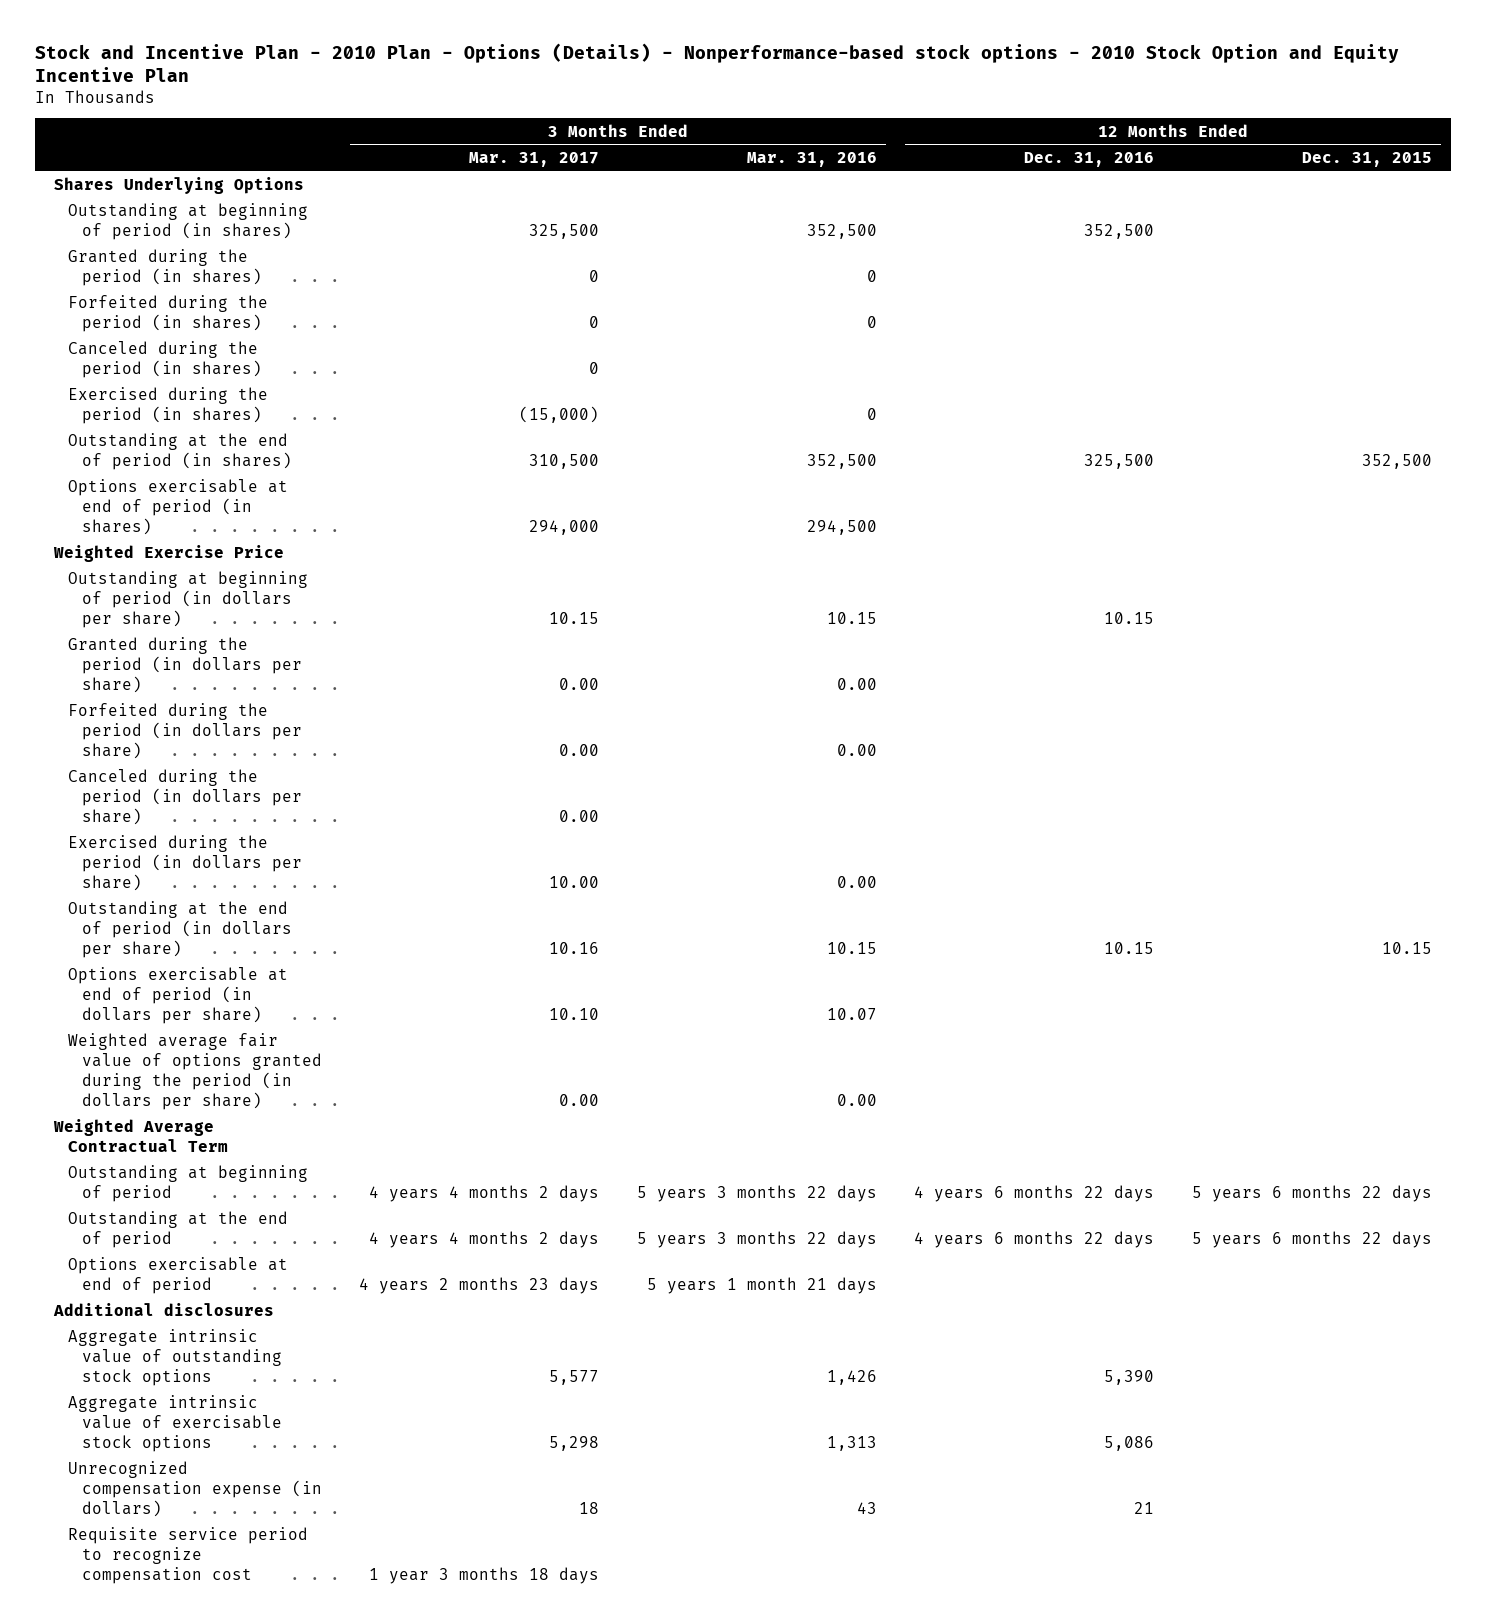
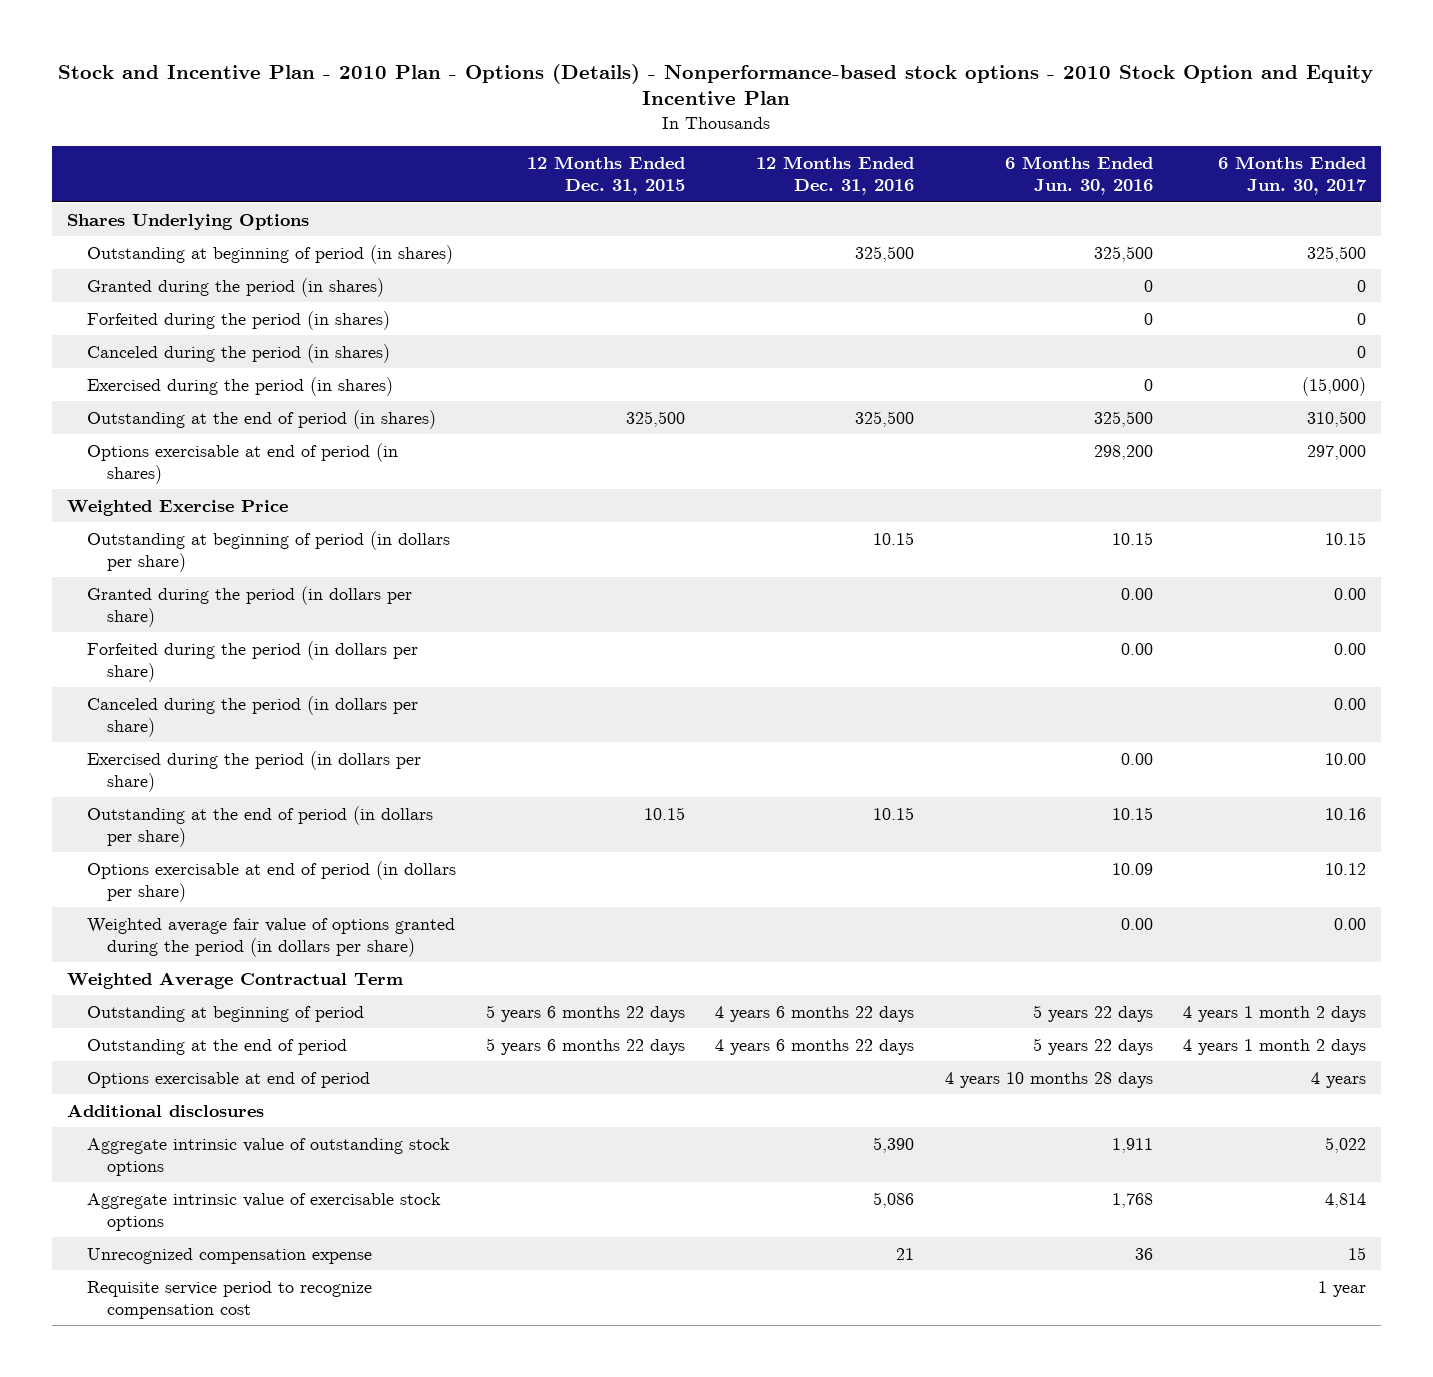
- | 3 Months Ended Mar. 31, 2017 | 3 Months Ended Mar. 31, 2016 | 12 Months Ended Dec. 31, 2016 | 12 Months Ended Dec. 31, 2015
+ | 12 Months Ended Dec. 31, 2015 | 12 Months Ended Dec. 31, 2016 | 6 Months Ended Jun. 30, 2016 | 6 Months Ended Jun. 30, 2017
- Outstanding at beginning of period (in shares) | 325,500 | 352,500 | 352,500 |
+ Outstanding at beginning of period (in shares) | | 325,500 | 325,500 | 325,500
- Outstanding at the end of period (in shares) | 310,500 | 352,500 | 325,500 | 352,500
+ Outstanding at the end of period (in shares) | 325,500 | 325,500 | 325,500 | 310,500
- Unrecognized compensation expense (in dollars) | 18 | 43 | 21 |
+ Unrecognized compensation expense | | 21 | 36 | 15

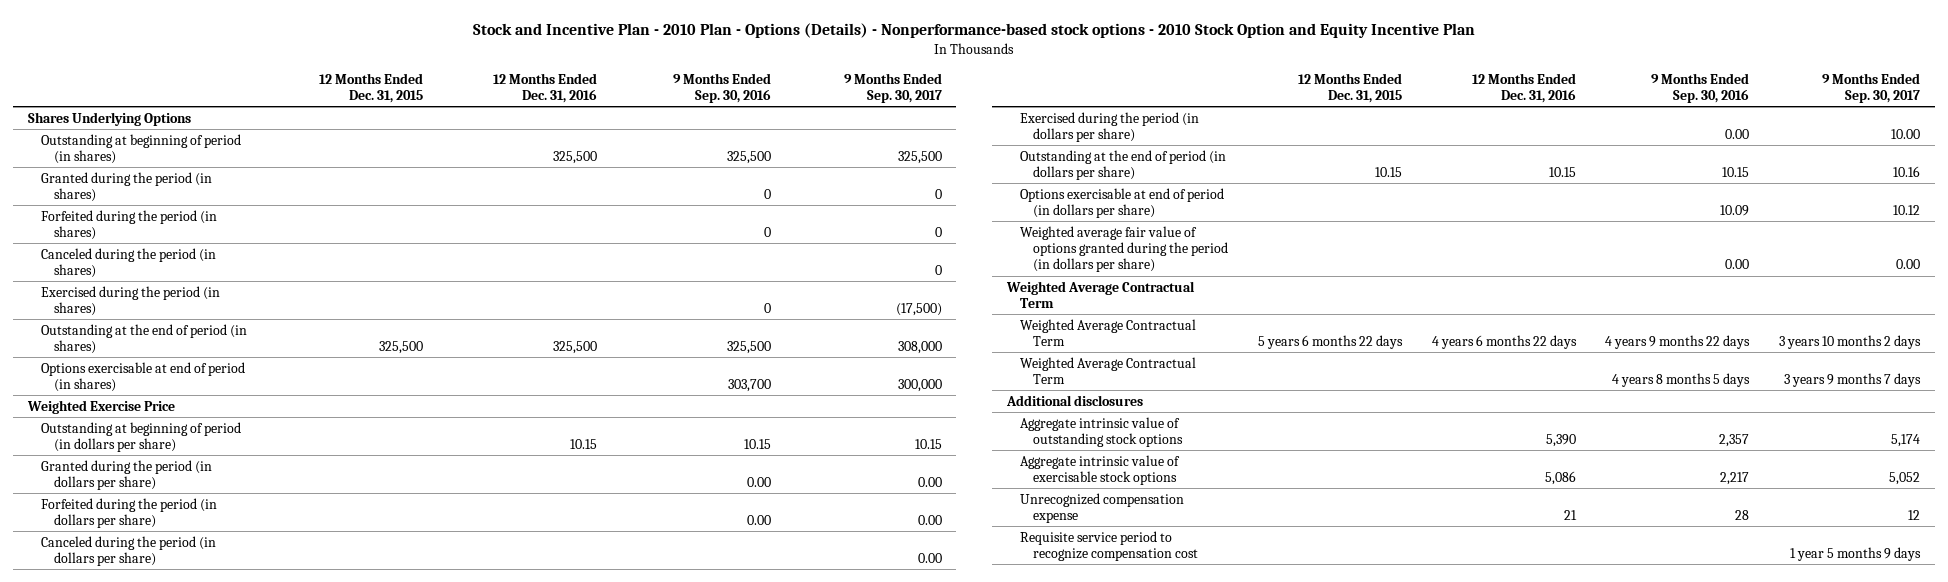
- | 12 Months Ended Dec. 31, 2015 | 12 Months Ended Dec. 31, 2016 | 6 Months Ended Jun. 30, 2016 | 6 Months Ended Jun. 30, 2017
+ | 12 Months Ended Dec. 31, 2015 | 12 Months Ended Dec. 31, 2016 | 9 Months Ended Sep. 30, 2016 | 9 Months Ended Sep. 30, 2017
- Outstanding at beginning of period | 5 years 6 months 22 days | 4 years 6 months 22 days | 5 years 22 days | 4 years 1 month 2 days
- Outstanding at the end of period | 5 years 6 months 22 days | 4 years 6 months 22 days | 5 years 22 days | 4 years 1 month 2 days
- Options exercisable at end of period | | | 4 years 10 months 28 days | 4 years
+ Weighted Average Contractual Term | 5 years 6 months 22 days | 4 years 6 months 22 days | 4 years 9 months 22 days | 3 years 10 months 2 days
+ Weighted Average Contractual Term | | | 4 years 8 months 5 days | 3 years 9 months 7 days

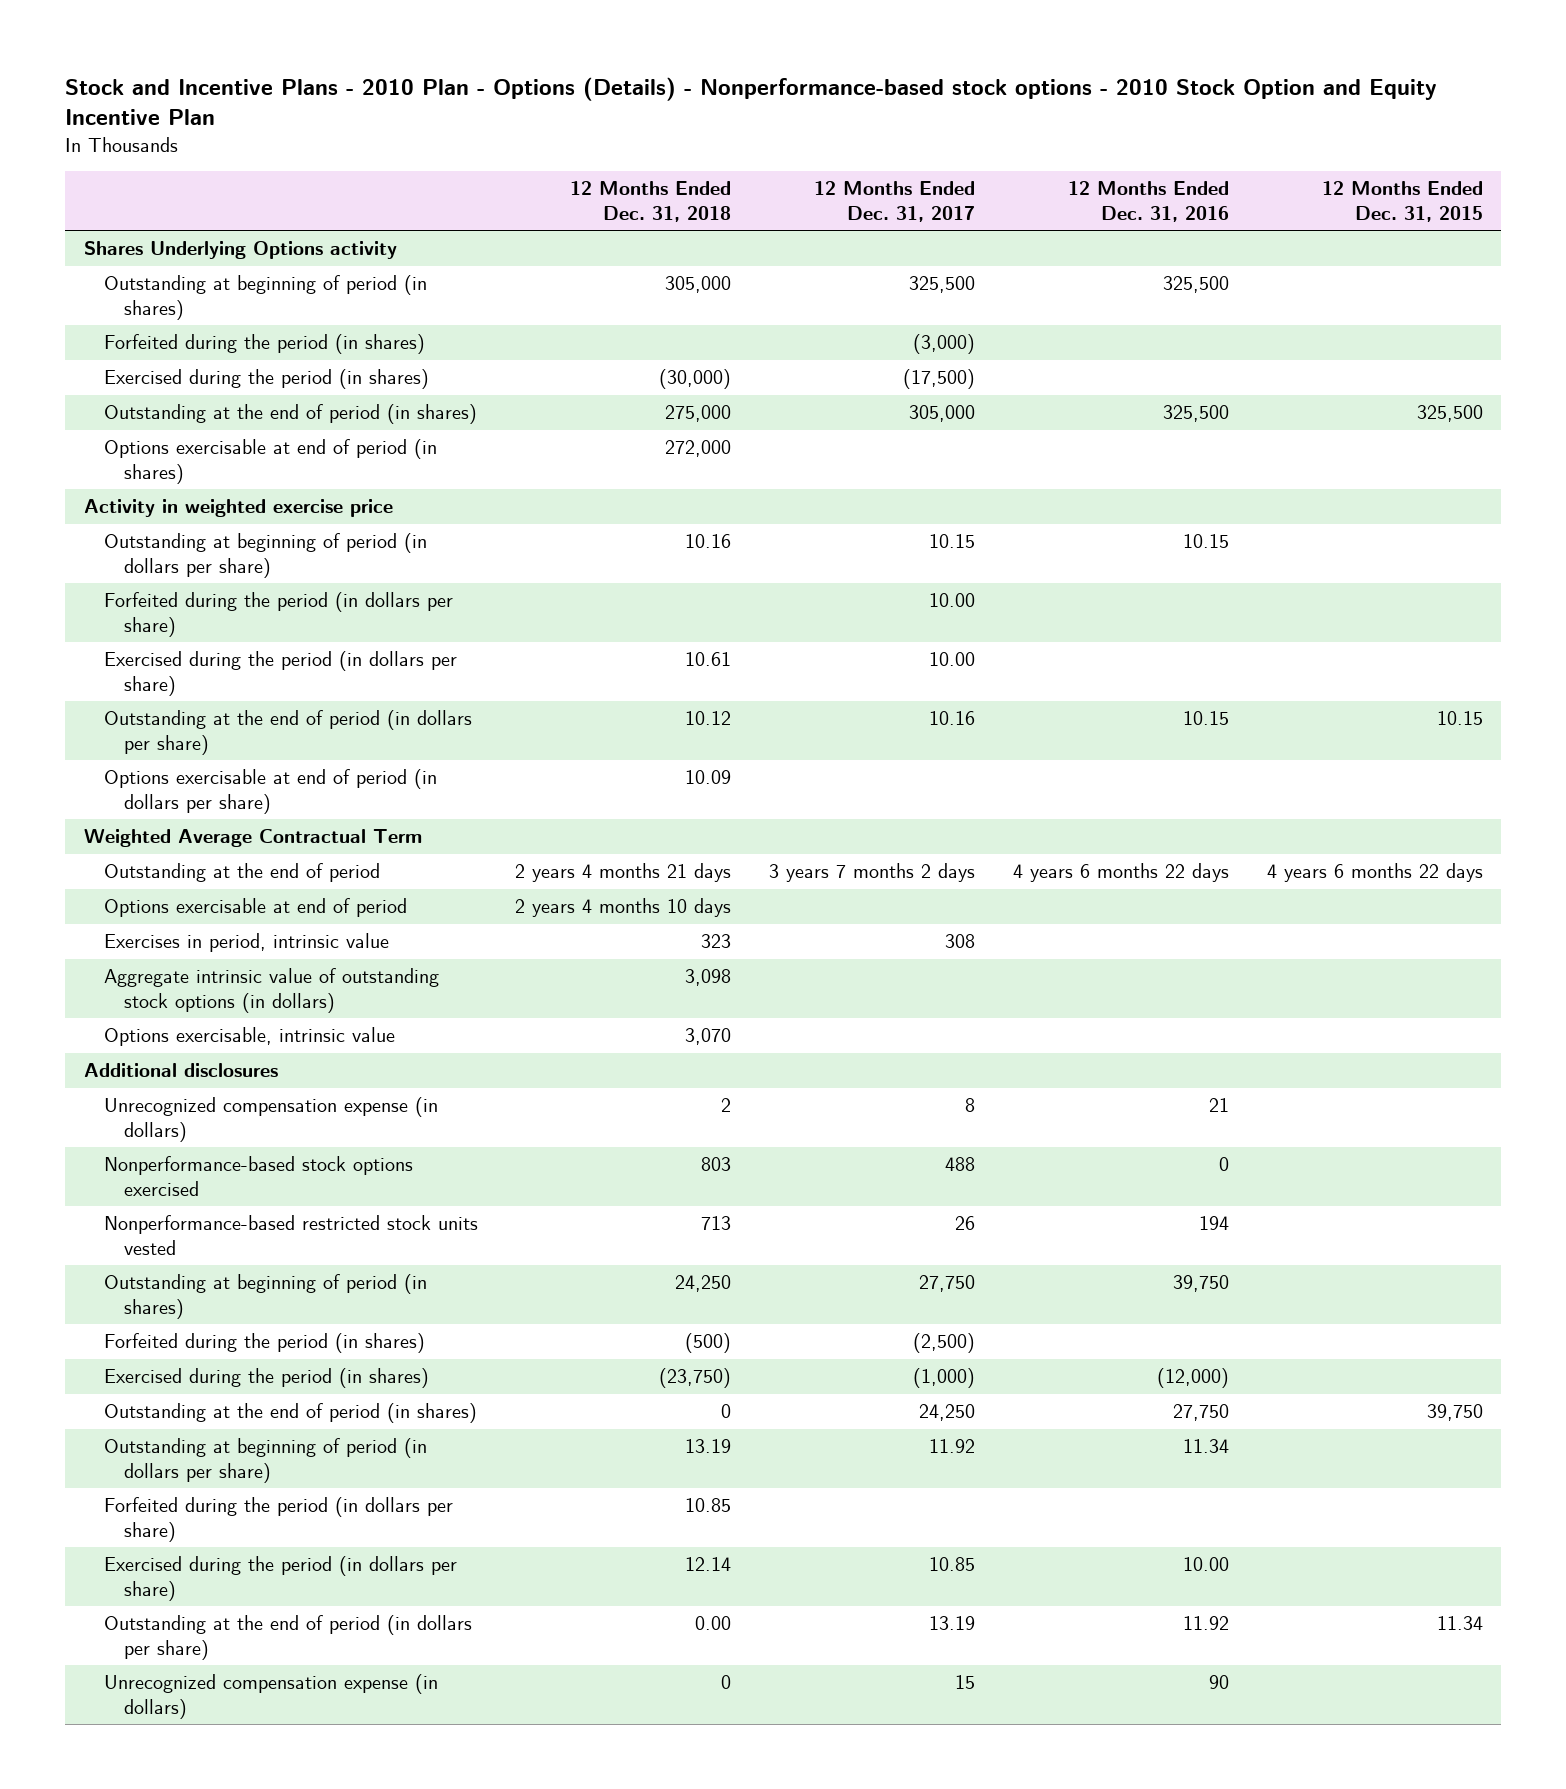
- Stock and Incentive Plan - 2010 Plan - Options (Details) - Nonperformance-based stock options - 2010 Stock Option and Equity Incentive Plan
+ Stock and Incentive Plans - 2010 Plan - Options (Details) - Nonperformance-based stock options - 2010 Stock Option and Equity Incentive Plan
- | 12 Months Ended Dec. 31, 2015 | 12 Months Ended Dec. 31, 2016 | 9 Months Ended Sep. 30, 2016 | 9 Months Ended Sep. 30, 2017
+ | 12 Months Ended Dec. 31, 2018 | 12 Months Ended Dec. 31, 2017 | 12 Months Ended Dec. 31, 2016 | 12 Months Ended Dec. 31, 2015
- Shares Underlying Options
+ Shares Underlying Options activity
- Granted during the period (in shares) | | | 0 | 0
- Canceled during the period (in shares) | | | | 0
- Weighted Exercise Price
+ Activity in weighted exercise price
- Granted during the period (in dollars per share) | | | 0.00 | 0.00
- Canceled during the period (in dollars per share) | | | | 0.00
- Weighted average fair value of options granted during the period (in dollars per share) | | | 0.00 | 0.00
- Weighted Average Contractual Term | 5 years 6 months 22 days | 4 years 6 months 22 days | 4 years 9 months 22 days | 3 years 10 months 2 days
- Weighted Average Contractual Term | | | 4 years 8 months 5 days | 3 years 9 months 7 days
+ Outstanding at the end of period | 2 years 4 months 21 days | 3 years 7 months 2 days | 4 years 6 months 22 days | 4 years 6 months 22 days
+ Options exercisable at end of period | 2 years 4 months 10 days | | |
+ Exercises in period, intrinsic value | 323 | 308 | |
+ Aggregate intrinsic value of outstanding stock options (in dollars) | 3,098 | | |
+ Options exercisable, intrinsic value | 3,070 | | |
- Aggregate intrinsic value of outstanding stock options | | 5,390 | 2,357 | 5,174
- Aggregate intrinsic value of exercisable stock options | | 5,086 | 2,217 | 5,052
- Unrecognized compensation expense | | 21 | 28 | 12
- Requisite service period to recognize compensation cost | | | | 1 year 5 months 9 days
+ Unrecognized compensation expense (in dollars) | 2 | 8 | 21 |
+ Nonperformance-based stock options exercised | 803 | 488 | 0 |
+ Nonperformance-based restricted stock units vested | 713 | 26 | 194 |
+ Outstanding at beginning of period (in shares) | 24,250 | 27,750 | 39,750 |
+ Forfeited during the period (in shares) | (500) | (2,500) | |
+ Exercised during the period (in shares) | (23,750) | (1,000) | (12,000) |
+ Outstanding at the end of period (in shares) | 0 | 24,250 | 27,750 | 39,750
+ Outstanding at beginning of period (in dollars per share) | 13.19 | 11.92 | 11.34 |
+ Forfeited during the period (in dollars per share) | 10.85 | | |
+ Exercised during the period (in dollars per share) | 12.14 | 10.85 | 10.00 |
+ Outstanding at the end of period (in dollars per share) | 0.00 | 13.19 | 11.92 | 11.34
+ Unrecognized compensation expense (in dollars) | 0 | 15 | 90 |

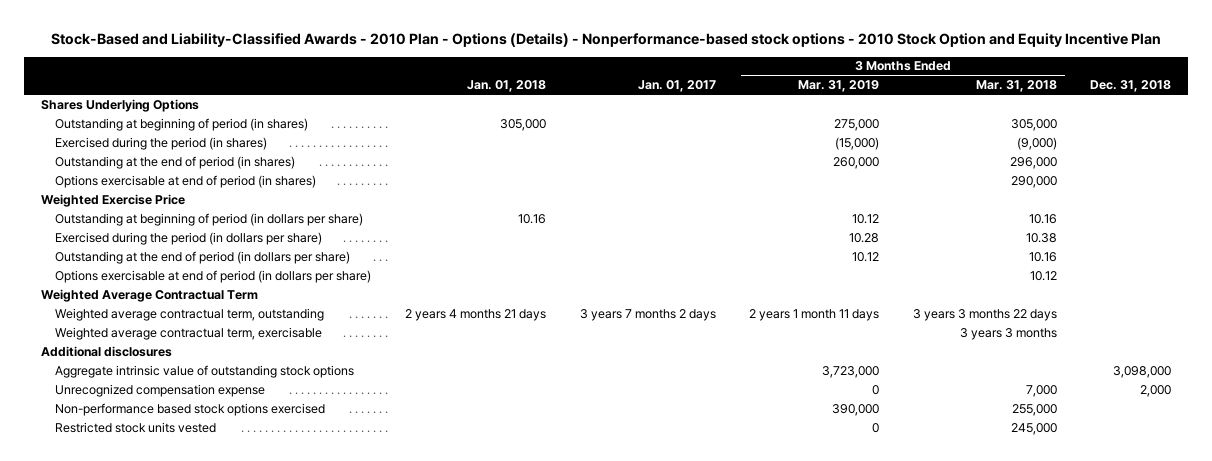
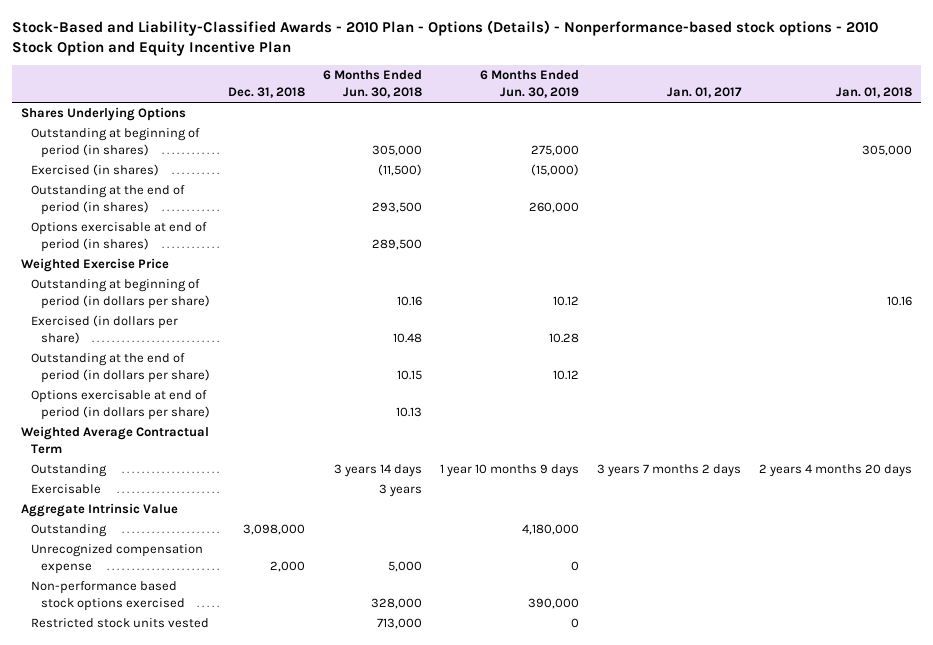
- | Jan. 01, 2018 | Jan. 01, 2017 | 3 Months Ended Mar. 31, 2019 | 3 Months Ended Mar. 31, 2018 | Dec. 31, 2018
+ | Dec. 31, 2018 | 6 Months Ended Jun. 30, 2018 | 6 Months Ended Jun. 30, 2019 | Jan. 01, 2017 | Jan. 01, 2018
- Exercised during the period (in shares) | | | (15,000) | (9,000) |
+ Exercised (in shares) | | (11,500) | (15,000) | |
- Exercised during the period (in dollars per share) | | | 10.28 | 10.38 |
+ Exercised (in dollars per share) | | 10.48 | 10.28 | |
- Weighted average contractual term, outstanding | 2 years 4 months 21 days | 3 years 7 months 2 days | 2 years 1 month 11 days | 3 years 3 months 22 days |
- Weighted average contractual term, exercisable | | | | 3 years 3 months |
- Additional disclosures
- Aggregate intrinsic value of outstanding stock options | | | 3,723,000 | | 3,098,000
+ Outstanding | | 3 years 14 days | 1 year 10 months 9 days | 3 years 7 months 2 days | 2 years 4 months 20 days
+ Exercisable | | 3 years | | |
+ Aggregate Intrinsic Value
+ Outstanding | 3,098,000 | | 4,180,000 | |

